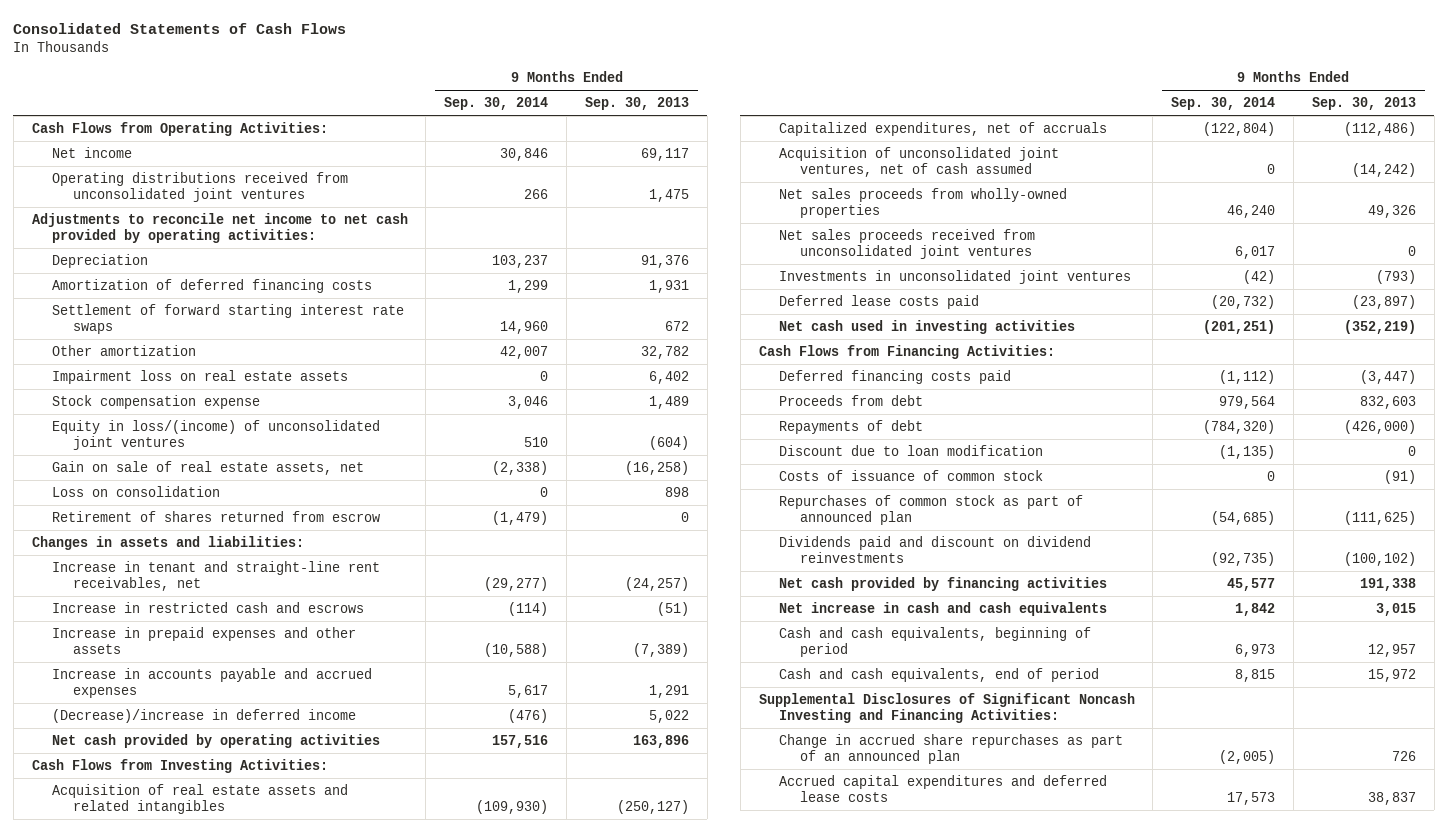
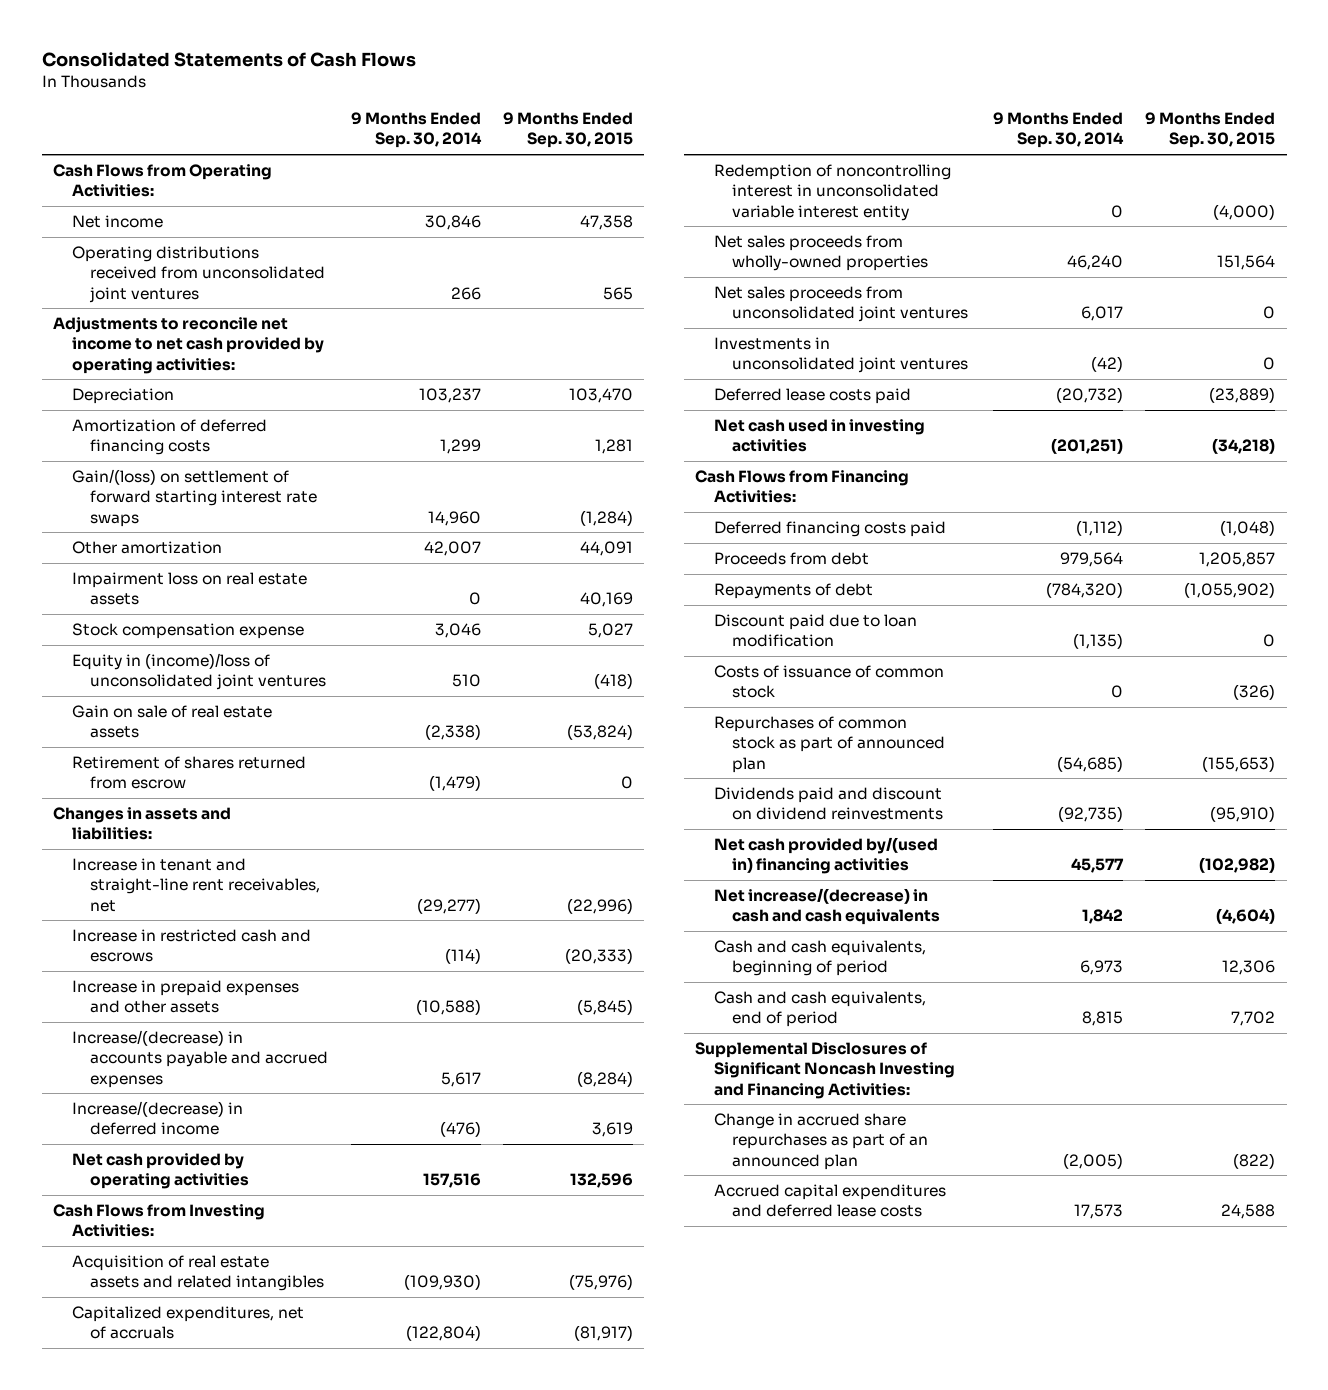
- | 9 Months Ended Sep. 30, 2014 | 9 Months Ended Sep. 30, 2013
+ | 9 Months Ended Sep. 30, 2014 | 9 Months Ended Sep. 30, 2015
- Settlement of forward starting interest rate swaps | 14,960 | 672
+ Gain/(loss) on settlement of forward starting interest rate swaps | 14,960 | (1,284)
- Equity in loss/(income) of unconsolidated joint ventures | 510 | (604)
- Gain on sale of real estate assets, net | (2,338) | (16,258)
- Loss on consolidation | 0 | 898
+ Equity in (income)/loss of unconsolidated joint ventures | 510 | (418)
+ Gain on sale of real estate assets | (2,338) | (53,824)
- Increase in accounts payable and accrued expenses | 5,617 | 1,291
- (Decrease)/increase in deferred income | (476) | 5,022
+ Increase/(decrease) in accounts payable and accrued expenses | 5,617 | (8,284)
+ Increase/(decrease) in deferred income | (476) | 3,619
- Acquisition of unconsolidated joint ventures, net of cash assumed | 0 | (14,242)
+ Redemption of noncontrolling interest in unconsolidated variable interest entity | 0 | (4,000)
- Net sales proceeds received from unconsolidated joint ventures | 6,017 | 0
+ Net sales proceeds from unconsolidated joint ventures | 6,017 | 0
- Discount due to loan modification | (1,135) | 0
+ Discount paid due to loan modification | (1,135) | 0
- Net cash provided by financing activities | 45,577 | 191,338
- Net increase in cash and cash equivalents | 1,842 | 3,015
+ Net cash provided by/(used in) financing activities | 45,577 | (102,982)
+ Net increase/(decrease) in cash and cash equivalents | 1,842 | (4,604)

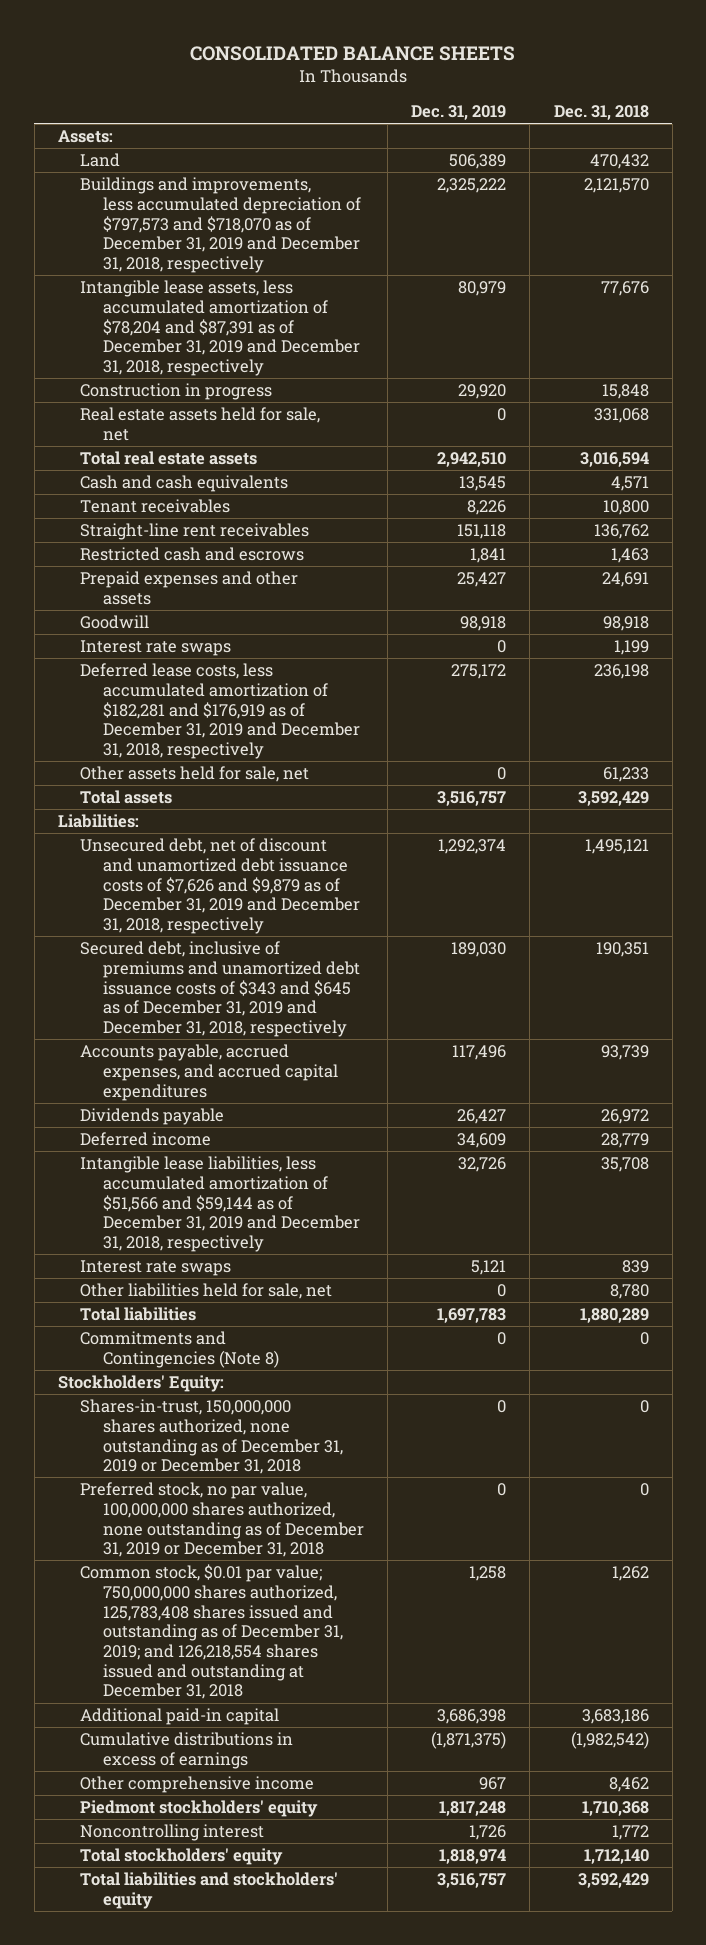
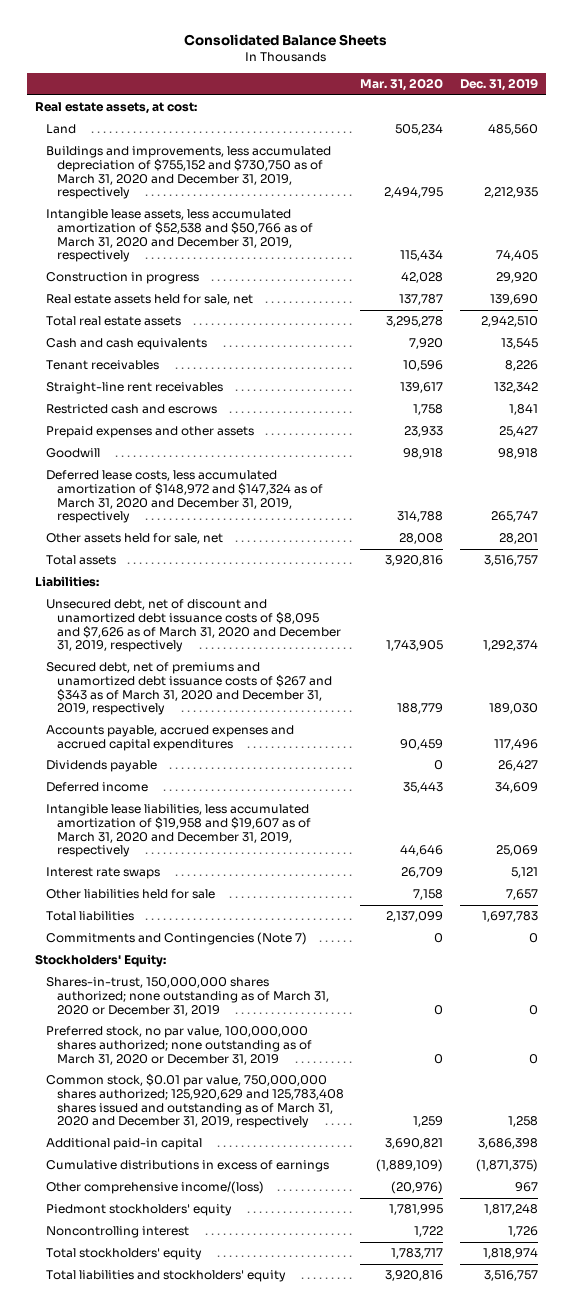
- CONSOLIDATED BALANCE SHEETS
+ Consolidated Balance Sheets
- | Dec. 31, 2019 | Dec. 31, 2018
+ | Mar. 31, 2020 | Dec. 31, 2019
- Assets:
- Land | 506,389 | 470,432
- Buildings and improvements, less accumulated depreciation of $797,573 and $718,070 as of December 31, 2019 and December 31, 2018, respectively | 2,325,222 | 2,121,570
- Intangible lease assets, less accumulated amortization of $78,204 and $87,391 as of December 31, 2019 and December 31, 2018, respectively | 80,979 | 77,676
+ Real estate assets, at cost:
+ Land | 505,234 | 485,560
+ Buildings and improvements, less accumulated depreciation of $755,152 and $730,750 as of March 31, 2020 and December 31, 2019, respectively | 2,494,795 | 2,212,935
+ Intangible lease assets, less accumulated amortization of $52,538 and $50,766 as of March 31, 2020 and December 31, 2019, respectively | 115,434 | 74,405
- Real estate assets held for sale, net | 0 | 331,068
+ Real estate assets held for sale, net | 137,787 | 139,690
- Straight-line rent receivables | 151,118 | 136,762
+ Straight-line rent receivables | 139,617 | 132,342
- Interest rate swaps | 0 | 1,199
- Deferred lease costs, less accumulated amortization of $182,281 and $176,919 as of December 31, 2019 and December 31, 2018, respectively | 275,172 | 236,198
- Other assets held for sale, net | 0 | 61,233
+ Deferred lease costs, less accumulated amortization of $148,972 and $147,324 as of March 31, 2020 and December 31, 2019, respectively | 314,788 | 265,747
+ Other assets held for sale, net | 28,008 | 28,201
- Unsecured debt, net of discount and unamortized debt issuance costs of $7,626 and $9,879 as of December 31, 2019 and December 31, 2018, respectively | 1,292,374 | 1,495,121
- Secured debt, inclusive of premiums and unamortized debt issuance costs of $343 and $645 as of December 31, 2019 and December 31, 2018, respectively | 189,030 | 190,351
- Accounts payable, accrued expenses, and accrued capital expenditures | 117,496 | 93,739
+ Unsecured debt, net of discount and unamortized debt issuance costs of $8,095 and $7,626 as of March 31, 2020 and December 31, 2019, respectively | 1,743,905 | 1,292,374
+ Secured debt, net of premiums and unamortized debt issuance costs of $267 and $343 as of March 31, 2020 and December 31, 2019, respectively | 188,779 | 189,030
+ Accounts payable, accrued expenses and accrued capital expenditures | 90,459 | 117,496
- Intangible lease liabilities, less accumulated amortization of $51,566 and $59,144 as of December 31, 2019 and December 31, 2018, respectively | 32,726 | 35,708
+ Intangible lease liabilities, less accumulated amortization of $19,958 and $19,607 as of March 31, 2020 and December 31, 2019, respectively | 44,646 | 25,069
- Other liabilities held for sale, net | 0 | 8,780
+ Other liabilities held for sale | 7,158 | 7,657
- Commitments and Contingencies (Note 8) | 0 | 0
+ Commitments and Contingencies (Note 7) | 0 | 0
- Shares-in-trust, 150,000,000 shares authorized, none outstanding as of December 31, 2019 or December 31, 2018 | 0 | 0
- Preferred stock, no par value, 100,000,000 shares authorized, none outstanding as of December 31, 2019 or December 31, 2018 | 0 | 0
- Common stock, $0.01 par value; 750,000,000 shares authorized, 125,783,408 shares issued and outstanding as of December 31, 2019; and 126,218,554 shares issued and outstanding at December 31, 2018 | 1,258 | 1,262
+ Shares-in-trust, 150,000,000 shares authorized; none outstanding as of March 31, 2020 or December 31, 2019 | 0 | 0
+ Preferred stock, no par value, 100,000,000 shares authorized; none outstanding as of March 31, 2020 or December 31, 2019 | 0 | 0
+ Common stock, $0.01 par value, 750,000,000 shares authorized; 125,920,629 and 125,783,408 shares issued and outstanding as of March 31, 2020 and December 31, 2019, respectively | 1,259 | 1,258
- Other comprehensive income | 967 | 8,462
+ Other comprehensive income/(loss) | (20,976) | 967

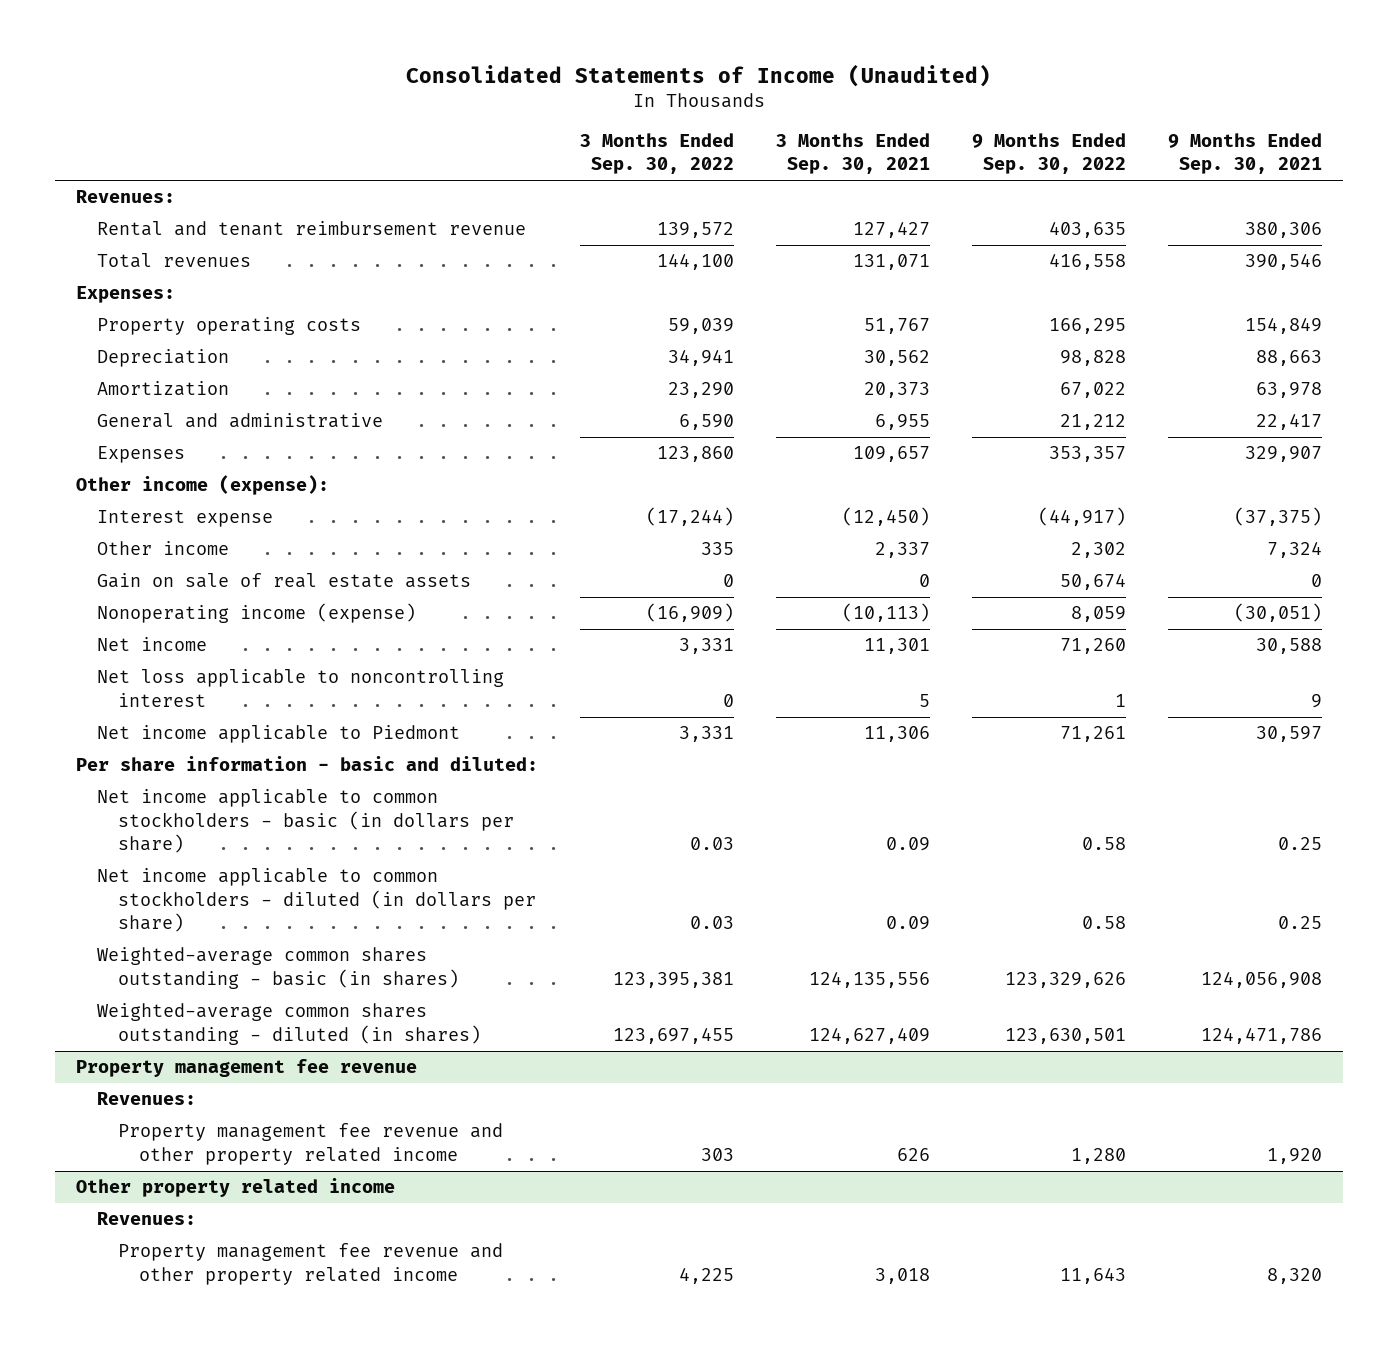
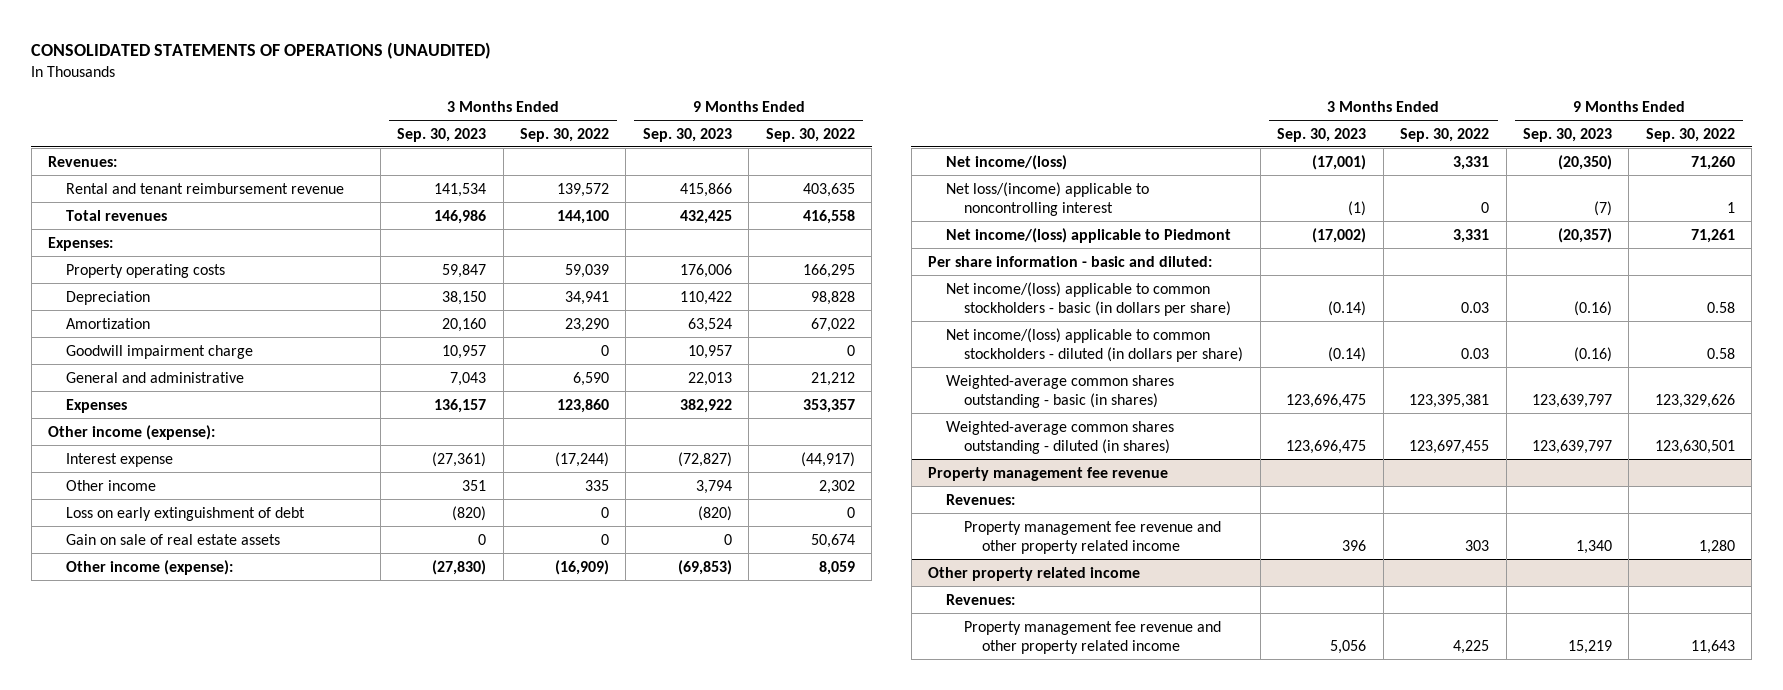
- Consolidated Statements of Income (Unaudited)
+ CONSOLIDATED STATEMENTS OF OPERATIONS (UNAUDITED)
- | 3 Months Ended Sep. 30, 2022 | 3 Months Ended Sep. 30, 2021 | 9 Months Ended Sep. 30, 2022 | 9 Months Ended Sep. 30, 2021
+ | 3 Months Ended Sep. 30, 2023 | 3 Months Ended Sep. 30, 2022 | 9 Months Ended Sep. 30, 2023 | 9 Months Ended Sep. 30, 2022
+ Goodwill impairment charge | 10,957 | 0 | 10,957 | 0
+ Loss on early extinguishment of debt | (820) | 0 | (820) | 0
- Nonoperating income (expense) | (16,909) | (10,113) | 8,059 | (30,051)
- Net income | 3,331 | 11,301 | 71,260 | 30,588
- Net loss applicable to noncontrolling interest | 0 | 5 | 1 | 9
- Net income applicable to Piedmont | 3,331 | 11,306 | 71,261 | 30,597
+ Other income (expense): | (27,830) | (16,909) | (69,853) | 8,059
+ Net income/(loss) | (17,001) | 3,331 | (20,350) | 71,260
+ Net loss/(income) applicable to noncontrolling interest | (1) | 0 | (7) | 1
+ Net income/(loss) applicable to Piedmont | (17,002) | 3,331 | (20,357) | 71,261
- Net income applicable to common stockholders - basic (in dollars per share) | 0.03 | 0.09 | 0.58 | 0.25
- Net income applicable to common stockholders - diluted (in dollars per share) | 0.03 | 0.09 | 0.58 | 0.25
+ Net income/(loss) applicable to common stockholders - basic (in dollars per share) | (0.14) | 0.03 | (0.16) | 0.58
+ Net income/(loss) applicable to common stockholders - diluted (in dollars per share) | (0.14) | 0.03 | (0.16) | 0.58

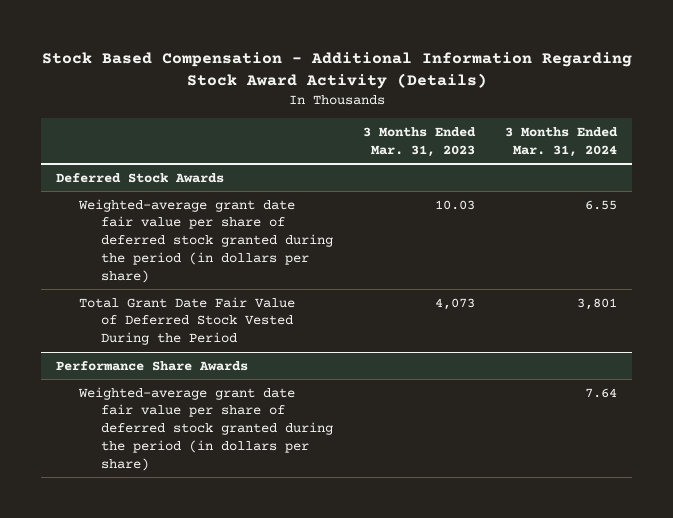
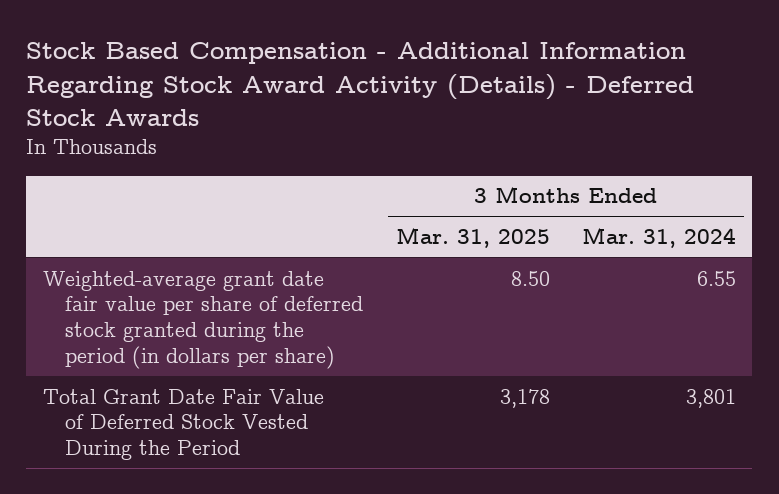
- Stock Based Compensation - Additional Information Regarding Stock Award Activity (Details)
+ Stock Based Compensation - Additional Information Regarding Stock Award Activity (Details) - Deferred Stock Awards
- | 3 Months Ended Mar. 31, 2023 | 3 Months Ended Mar. 31, 2024
+ | 3 Months Ended Mar. 31, 2025 | 3 Months Ended Mar. 31, 2024
- Deferred Stock Awards
- Performance Share Awards
- Weighted-average grant date fair value per share of deferred stock granted during the period (in dollars per share) | | 7.64

